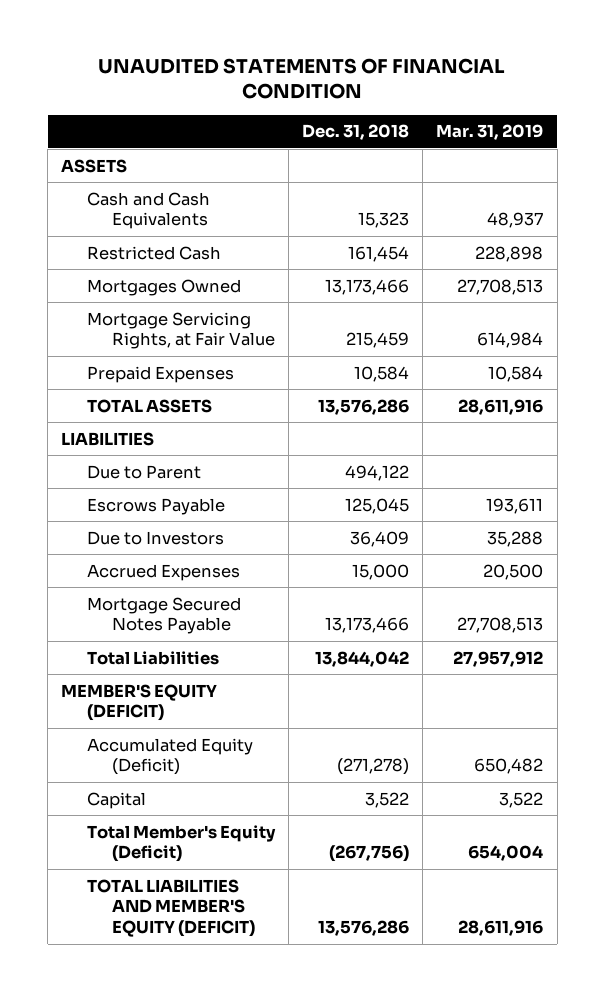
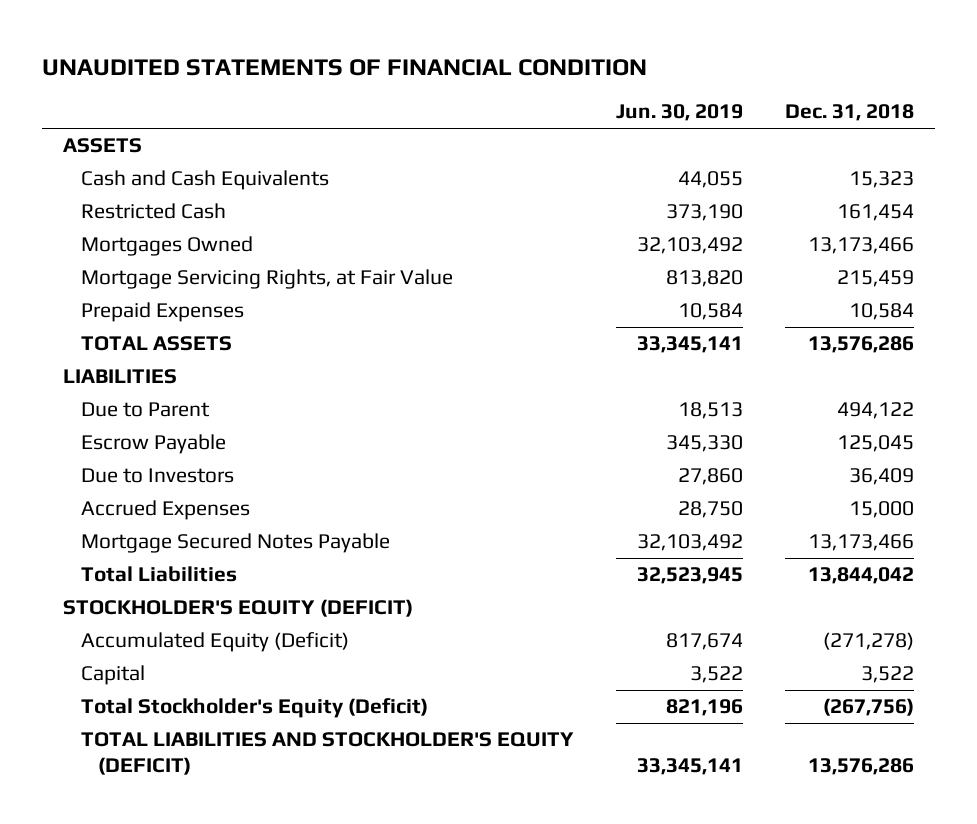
- | Dec. 31, 2018 | Mar. 31, 2019
+ | Jun. 30, 2019 | Dec. 31, 2018
- Escrows Payable | 125,045 | 193,611
+ Escrow Payable | 345,330 | 125,045
- MEMBER'S EQUITY (DEFICIT)
+ STOCKHOLDER'S EQUITY (DEFICIT)
- Total Member's Equity (Deficit) | (267,756) | 654,004
- TOTAL LIABILITIES AND MEMBER'S EQUITY (DEFICIT) | 13,576,286 | 28,611,916
+ Total Stockholder's Equity (Deficit) | 821,196 | (267,756)
+ TOTAL LIABILITIES AND STOCKHOLDER'S EQUITY (DEFICIT) | 33,345,141 | 13,576,286

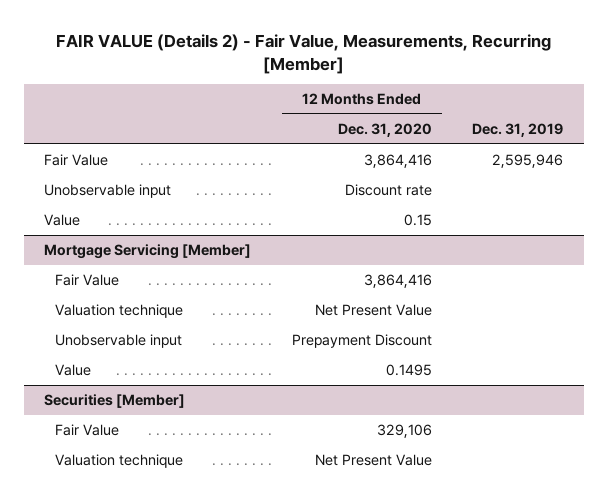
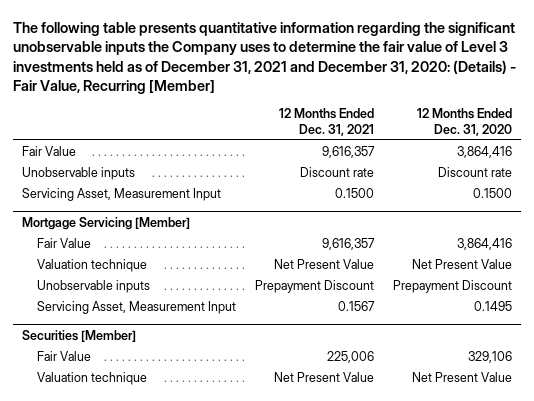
- FAIR VALUE (Details 2) - Fair Value, Measurements, Recurring [Member]
+ The following table presents quantitative information regarding the significant unobservable inputs the Company uses to determine the fair value of Level 3 investments held as of December 31, 2021 and December 31, 2020: (Details) - Fair Value, Recurring [Member]
- | 12 Months Ended Dec. 31, 2020 | Dec. 31, 2019
+ | 12 Months Ended Dec. 31, 2021 | 12 Months Ended Dec. 31, 2020
- Unobservable input | Discount rate |
- Value | 0.15 |
+ Unobservable inputs | Discount rate | Discount rate
+ Servicing Asset, Measurement Input | 0.1500 | 0.1500
@ Mortgage Servicing [Member]
- Unobservable input | Prepayment Discount |
- Value | 0.1495 |
+ Unobservable inputs | Prepayment Discount | Prepayment Discount
+ Servicing Asset, Measurement Input | 0.1567 | 0.1495

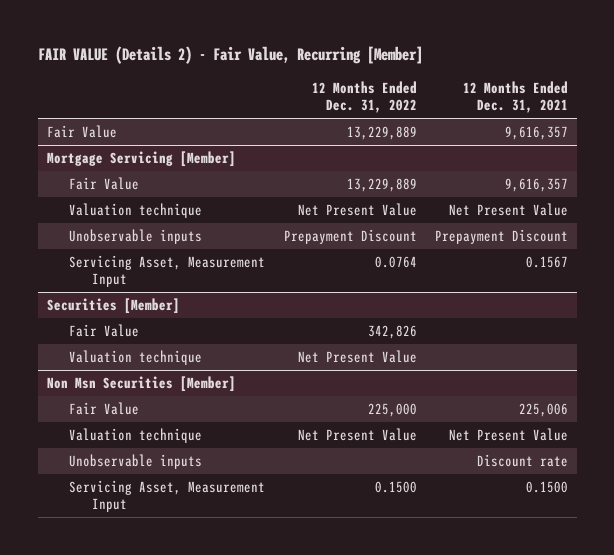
- The following table presents quantitative information regarding the significant unobservable inputs the Company uses to determine the fair value of Level 3 investments held as of December 31, 2021 and December 31, 2020: (Details) - Fair Value, Recurring [Member]
+ FAIR VALUE (Details 2) - Fair Value, Recurring [Member]
- | 12 Months Ended Dec. 31, 2021 | 12 Months Ended Dec. 31, 2020
+ | 12 Months Ended Dec. 31, 2022 | 12 Months Ended Dec. 31, 2021
- Unobservable inputs | Discount rate | Discount rate
- Servicing Asset, Measurement Input | 0.1500 | 0.1500
@ Securities [Member]
+ Fair Value | 342,826 |
+ Valuation technique | Net Present Value |
+ Non Msn Securities [Member]
+ Unobservable inputs | | Discount rate
+ Servicing Asset, Measurement Input | 0.1500 | 0.1500

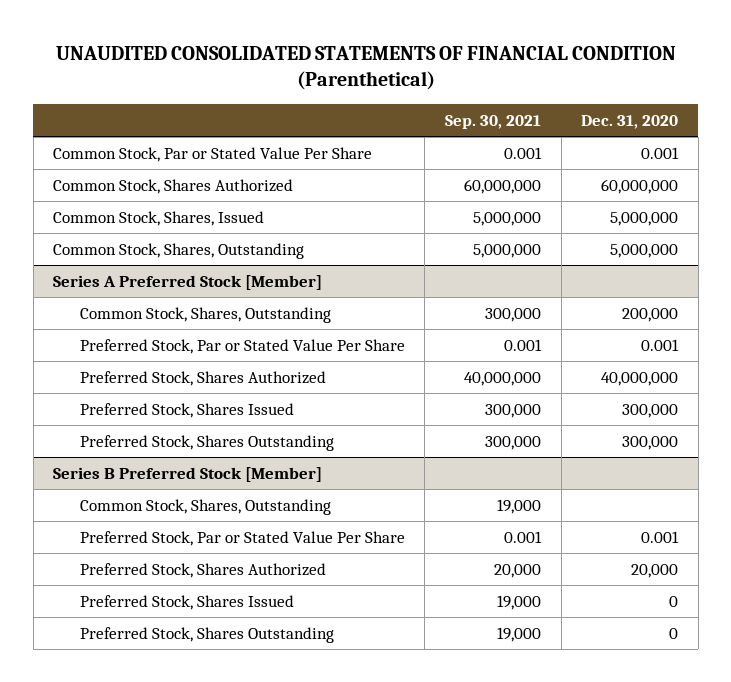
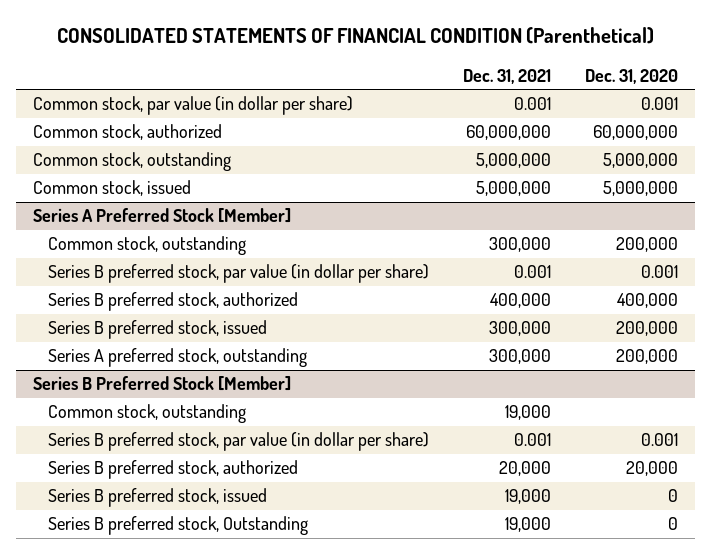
- UNAUDITED CONSOLIDATED STATEMENTS OF FINANCIAL CONDITION (Parenthetical)
+ CONSOLIDATED STATEMENTS OF FINANCIAL CONDITION (Parenthetical)
- | Sep. 30, 2021 | Dec. 31, 2020
+ | Dec. 31, 2021 | Dec. 31, 2020
- Common Stock, Par or Stated Value Per Share | 0.001 | 0.001
- Common Stock, Shares Authorized | 60,000,000 | 60,000,000
- Common Stock, Shares, Issued | 5,000,000 | 5,000,000
- Common Stock, Shares, Outstanding | 5,000,000 | 5,000,000
+ Common stock, par value (in dollar per share) | 0.001 | 0.001
+ Common stock, authorized | 60,000,000 | 60,000,000
+ Common stock, outstanding | 5,000,000 | 5,000,000
+ Common stock, issued | 5,000,000 | 5,000,000
@ Series A Preferred Stock [Member]
- Common Stock, Shares, Outstanding | 300,000 | 200,000
- Preferred Stock, Par or Stated Value Per Share | 0.001 | 0.001
- Preferred Stock, Shares Authorized | 40,000,000 | 40,000,000
- Preferred Stock, Shares Issued | 300,000 | 300,000
- Preferred Stock, Shares Outstanding | 300,000 | 300,000
+ Common stock, outstanding | 300,000 | 200,000
+ Series B preferred stock, par value (in dollar per share) | 0.001 | 0.001
+ Series B preferred stock, authorized | 400,000 | 400,000
+ Series B preferred stock, issued | 300,000 | 200,000
+ Series A preferred stock, outstanding | 300,000 | 200,000
@ Series B Preferred Stock [Member]
- Common Stock, Shares, Outstanding | 19,000 |
- Preferred Stock, Par or Stated Value Per Share | 0.001 | 0.001
- Preferred Stock, Shares Authorized | 20,000 | 20,000
- Preferred Stock, Shares Issued | 19,000 | 0
- Preferred Stock, Shares Outstanding | 19,000 | 0
+ Common stock, outstanding | 19,000 |
+ Series B preferred stock, par value (in dollar per share) | 0.001 | 0.001
+ Series B preferred stock, authorized | 20,000 | 20,000
+ Series B preferred stock, issued | 19,000 | 0
+ Series B preferred stock, Outstanding | 19,000 | 0

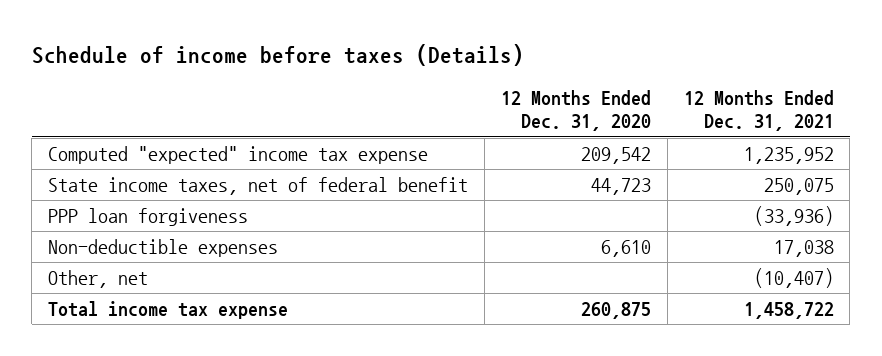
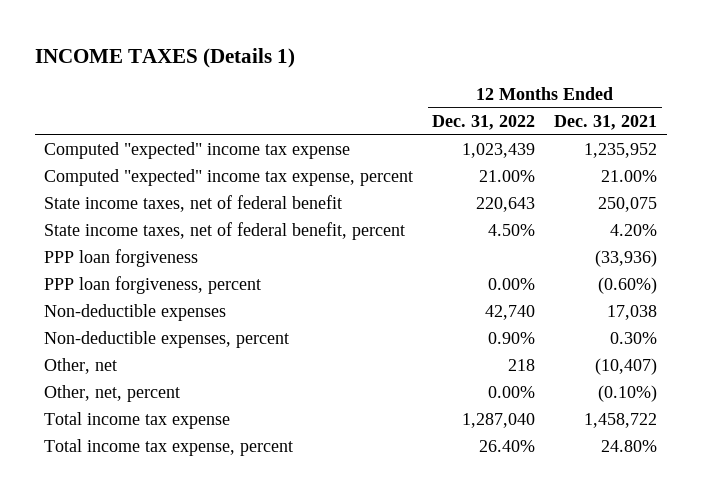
- Schedule of income before taxes (Details)
+ INCOME TAXES (Details 1)
- | 12 Months Ended Dec. 31, 2020 | 12 Months Ended Dec. 31, 2021
+ | 12 Months Ended Dec. 31, 2022 | 12 Months Ended Dec. 31, 2021
+ Computed "expected" income tax expense, percent | 21.00% | 21.00%
+ State income taxes, net of federal benefit, percent | 4.50% | 4.20%
+ PPP loan forgiveness, percent | 0.00% | (0.60%)
+ Non-deductible expenses, percent | 0.90% | 0.30%
+ Other, net, percent | 0.00% | (0.10%)
+ Total income tax expense, percent | 26.40% | 24.80%

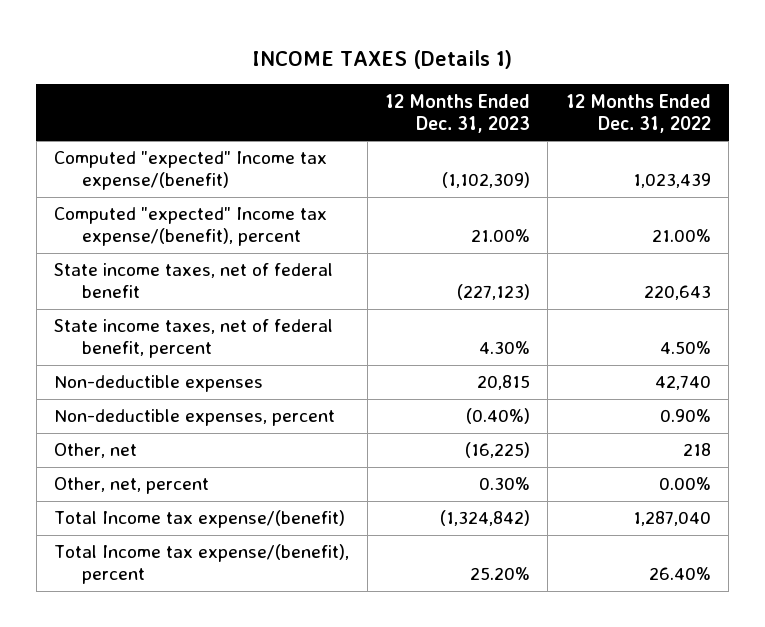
- | 12 Months Ended Dec. 31, 2022 | 12 Months Ended Dec. 31, 2021
+ | 12 Months Ended Dec. 31, 2023 | 12 Months Ended Dec. 31, 2022
- Computed "expected" income tax expense | 1,023,439 | 1,235,952
- Computed "expected" income tax expense, percent | 21.00% | 21.00%
+ Computed "expected" Income tax expense/(benefit) | (1,102,309) | 1,023,439
+ Computed "expected" Income tax expense/(benefit), percent | 21.00% | 21.00%
- PPP loan forgiveness | | (33,936)
- PPP loan forgiveness, percent | 0.00% | (0.60%)
- Total income tax expense | 1,287,040 | 1,458,722
- Total income tax expense, percent | 26.40% | 24.80%
+ Total Income tax expense/(benefit) | (1,324,842) | 1,287,040
+ Total Income tax expense/(benefit), percent | 25.20% | 26.40%

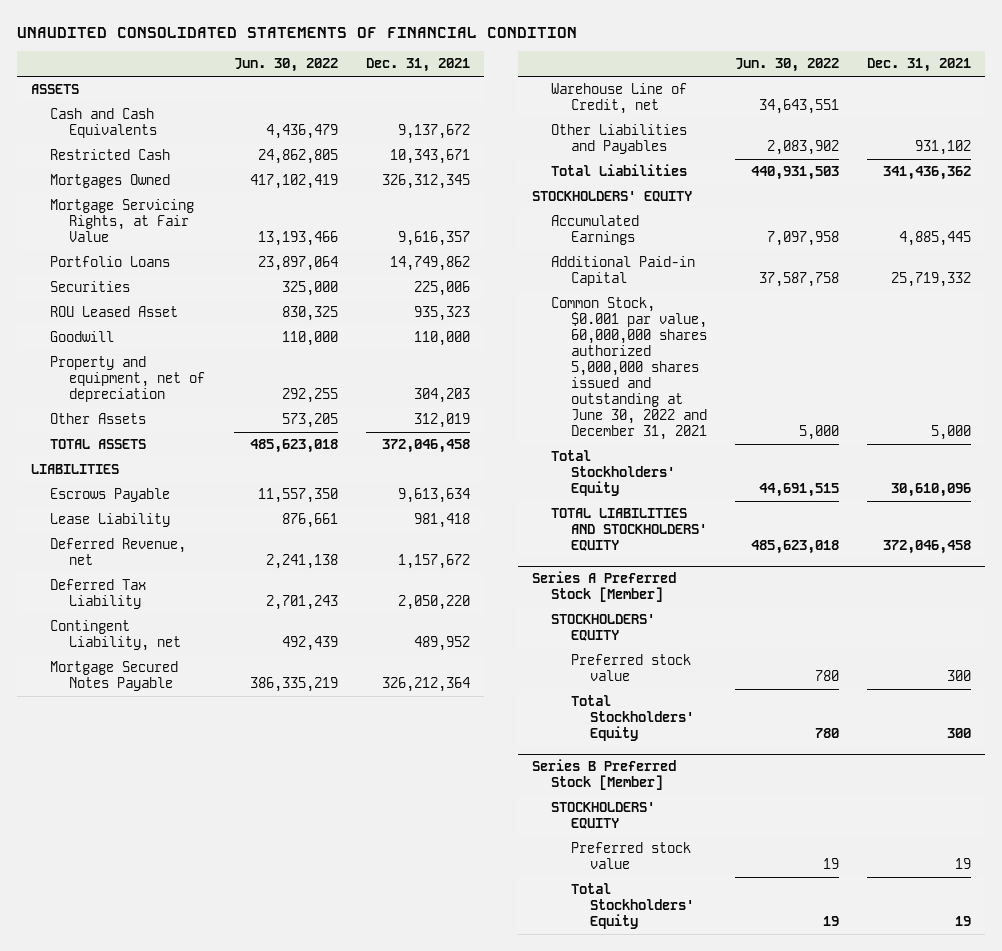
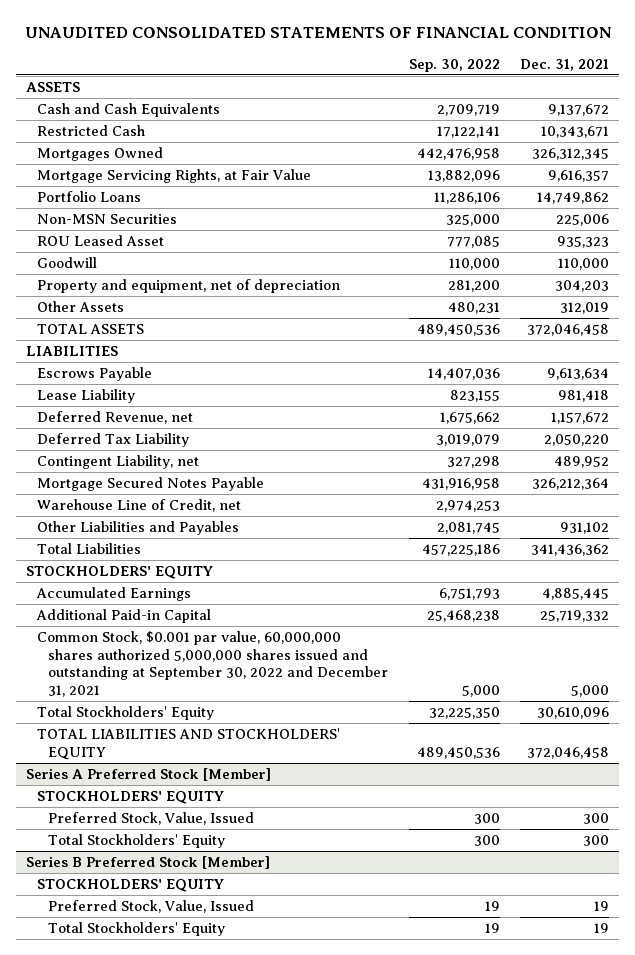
- | Jun. 30, 2022 | Dec. 31, 2021
+ | Sep. 30, 2022 | Dec. 31, 2021
- Securities | 325,000 | 225,006
+ Non-MSN Securities | 325,000 | 225,006
- Common Stock, $0.001 par value, 60,000,000 shares authorized 5,000,000 shares issued and outstanding at June 30, 2022 and December 31, 2021 | 5,000 | 5,000
+ Common Stock, $0.001 par value, 60,000,000 shares authorized 5,000,000 shares issued and outstanding at September 30, 2022 and December 31, 2021 | 5,000 | 5,000
@ Series A Preferred Stock [Member]
- Preferred stock value | 780 | 300
+ Preferred Stock, Value, Issued | 300 | 300
@ Series B Preferred Stock [Member]
- Preferred stock value | 19 | 19
+ Preferred Stock, Value, Issued | 19 | 19

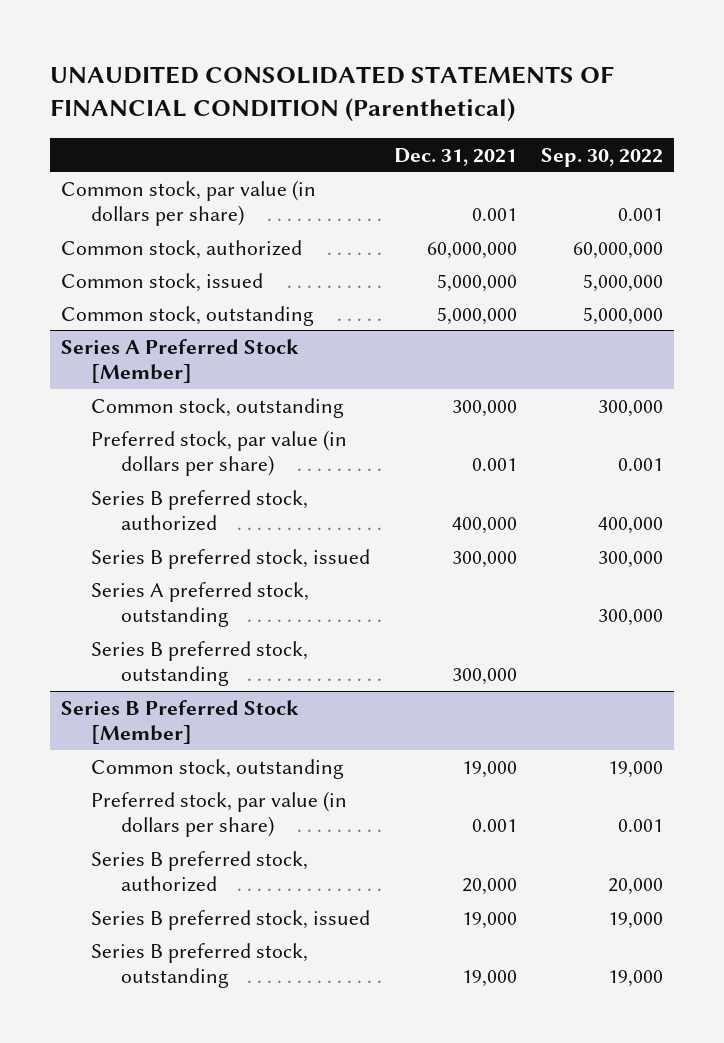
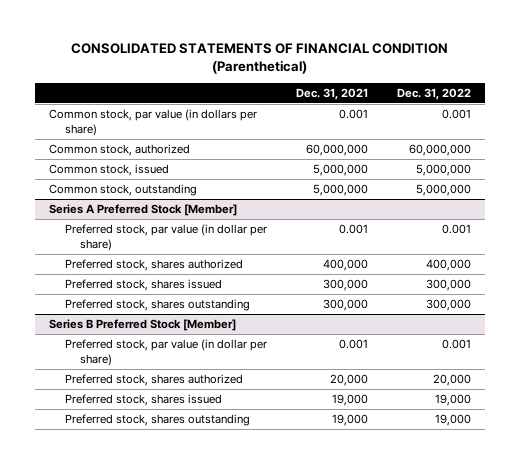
- UNAUDITED CONSOLIDATED STATEMENTS OF FINANCIAL CONDITION (Parenthetical)
+ CONSOLIDATED STATEMENTS OF FINANCIAL CONDITION (Parenthetical)
- | Dec. 31, 2021 | Sep. 30, 2022
+ | Dec. 31, 2021 | Dec. 31, 2022
@ Series A Preferred Stock [Member]
- Common stock, outstanding | 300,000 | 300,000
- Preferred stock, par value (in dollars per share) | 0.001 | 0.001
- Series B preferred stock, authorized | 400,000 | 400,000
- Series B preferred stock, issued | 300,000 | 300,000
- Series A preferred stock, outstanding | | 300,000
- Series B preferred stock, outstanding | 300,000 |
+ Preferred stock, par value (in dollar per share) | 0.001 | 0.001
+ Preferred stock, shares authorized | 400,000 | 400,000
+ Preferred stock, shares issued | 300,000 | 300,000
+ Preferred stock, shares outstanding | 300,000 | 300,000
@ Series B Preferred Stock [Member]
- Common stock, outstanding | 19,000 | 19,000
- Preferred stock, par value (in dollars per share) | 0.001 | 0.001
- Series B preferred stock, authorized | 20,000 | 20,000
- Series B preferred stock, issued | 19,000 | 19,000
- Series B preferred stock, outstanding | 19,000 | 19,000
+ Preferred stock, par value (in dollar per share) | 0.001 | 0.001
+ Preferred stock, shares authorized | 20,000 | 20,000
+ Preferred stock, shares issued | 19,000 | 19,000
+ Preferred stock, shares outstanding | 19,000 | 19,000

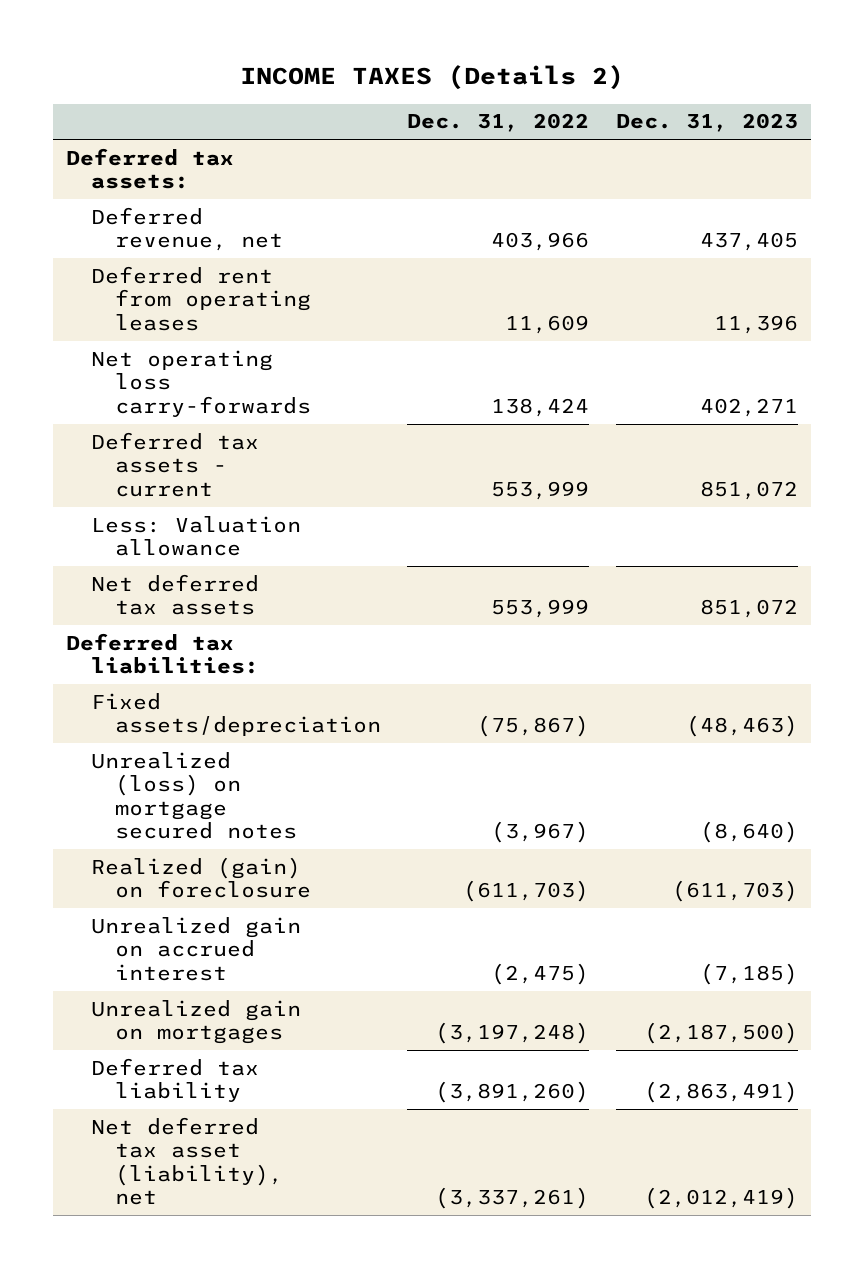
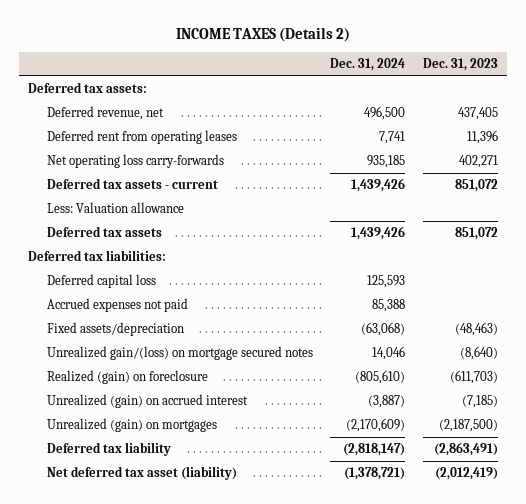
- | Dec. 31, 2022 | Dec. 31, 2023
+ | Dec. 31, 2024 | Dec. 31, 2023
- Net deferred tax assets | 553,999 | 851,072
+ Deferred tax assets | 1,439,426 | 851,072
+ Deferred capital loss | 125,593 |
+ Accrued expenses not paid | 85,388 |
- Unrealized (loss) on mortgage secured notes | (3,967) | (8,640)
+ Unrealized gain/(loss) on mortgage secured notes | 14,046 | (8,640)
- Unrealized gain on accrued interest | (2,475) | (7,185)
- Unrealized gain on mortgages | (3,197,248) | (2,187,500)
+ Unrealized (gain) on accrued interest | (3,887) | (7,185)
+ Unrealized (gain) on mortgages | (2,170,609) | (2,187,500)
- Net deferred tax asset (liability), net | (3,337,261) | (2,012,419)
+ Net deferred tax asset (liability) | (1,378,721) | (2,012,419)

